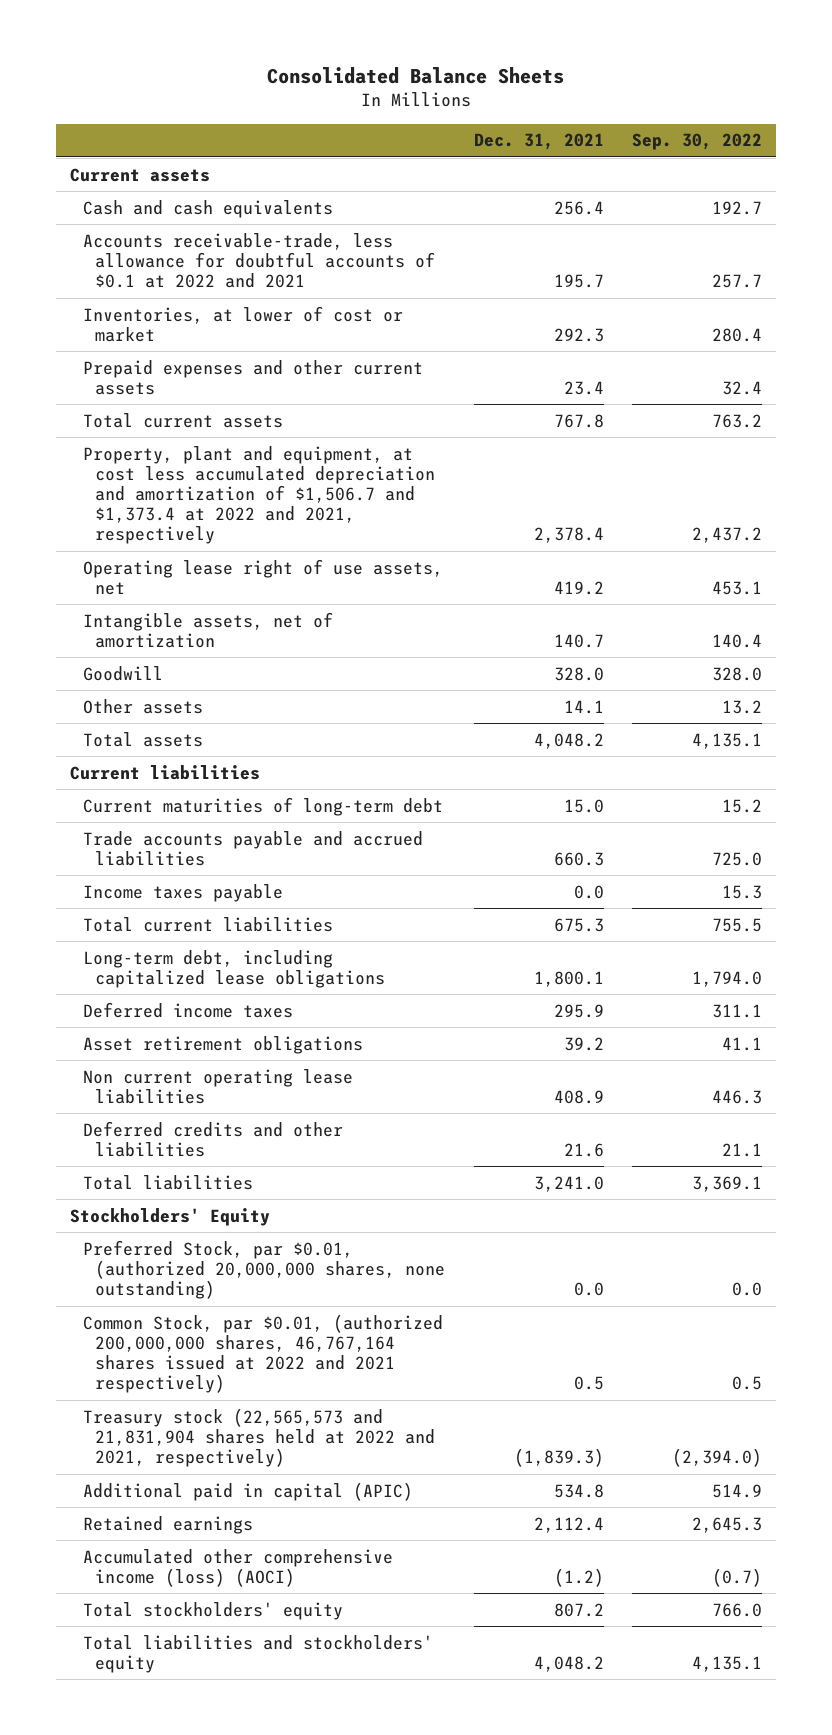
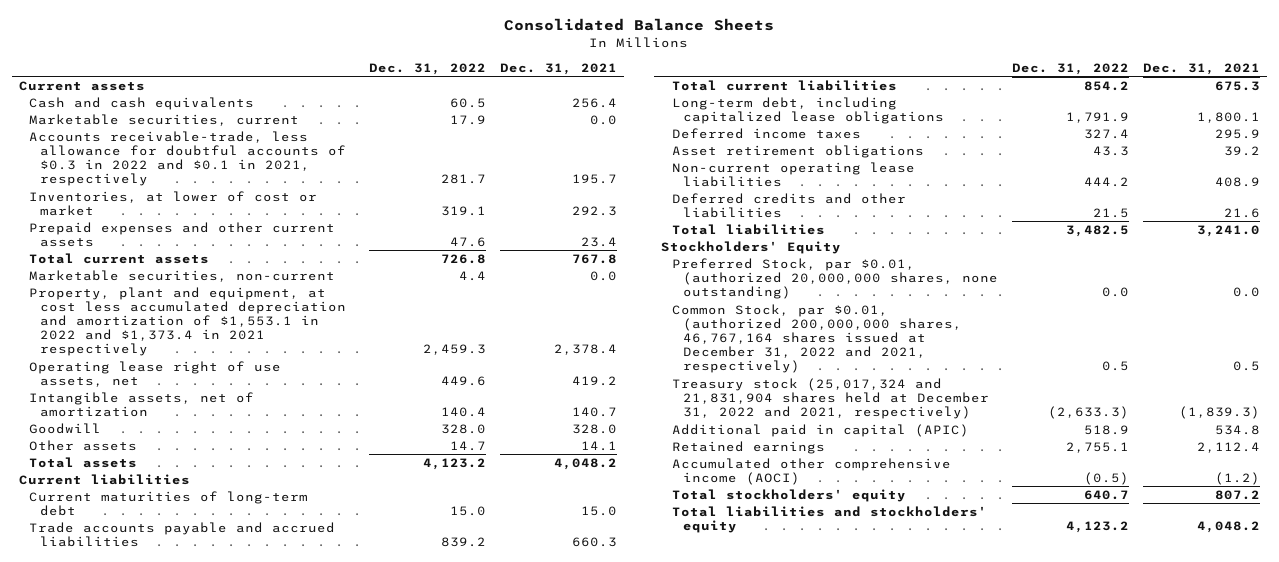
- | Dec. 31, 2021 | Sep. 30, 2022
+ | Dec. 31, 2022 | Dec. 31, 2021
- Accounts receivable-trade, less allowance for doubtful accounts of $0.1 at 2022 and 2021 | 195.7 | 257.7
+ Marketable securities, current | 17.9 | 0.0
+ Accounts receivable-trade, less allowance for doubtful accounts of $0.3 in 2022 and $0.1 in 2021, respectively | 281.7 | 195.7
- Property, plant and equipment, at cost less accumulated depreciation and amortization of $1,506.7 and $1,373.4 at 2022 and 2021, respectively | 2,378.4 | 2,437.2
+ Marketable securities, non-current | 4.4 | 0.0
+ Property, plant and equipment, at cost less accumulated depreciation and amortization of $1,553.1 in 2022 and $1,373.4 in 2021 respectively | 2,459.3 | 2,378.4
- Income taxes payable | 0.0 | 15.3
- Non current operating lease liabilities | 408.9 | 446.3
+ Non-current operating lease liabilities | 444.2 | 408.9
- Common Stock, par $0.01, (authorized 200,000,000 shares, 46,767,164 shares issued at 2022 and 2021 respectively) | 0.5 | 0.5
- Treasury stock (22,565,573 and 21,831,904 shares held at 2022 and 2021, respectively) | (1,839.3) | (2,394.0)
+ Common Stock, par $0.01, (authorized 200,000,000 shares, 46,767,164 shares issued at December 31, 2022 and 2021, respectively) | 0.5 | 0.5
+ Treasury stock (25,017,324 and 21,831,904 shares held at December 31, 2022 and 2021, respectively) | (2,633.3) | (1,839.3)
- Accumulated other comprehensive income (loss) (AOCI) | (1.2) | (0.7)
+ Accumulated other comprehensive income (AOCI) | (0.5) | (1.2)

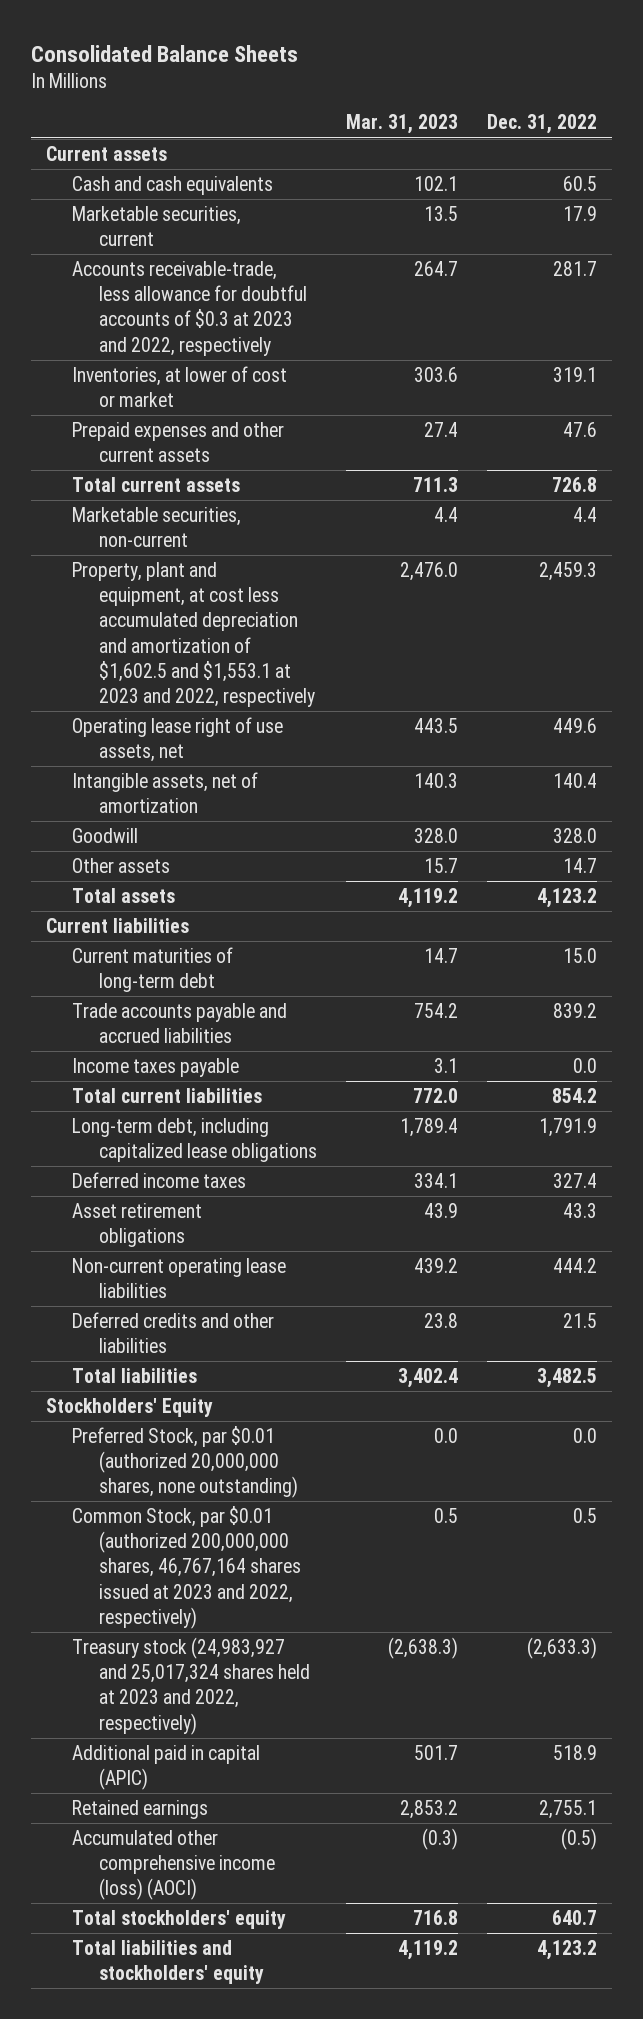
- | Dec. 31, 2022 | Dec. 31, 2021
+ | Mar. 31, 2023 | Dec. 31, 2022
- Accounts receivable-trade, less allowance for doubtful accounts of $0.3 in 2022 and $0.1 in 2021, respectively | 281.7 | 195.7
+ Accounts receivable-trade, less allowance for doubtful accounts of $0.3 at 2023 and 2022, respectively | 264.7 | 281.7
- Property, plant and equipment, at cost less accumulated depreciation and amortization of $1,553.1 in 2022 and $1,373.4 in 2021 respectively | 2,459.3 | 2,378.4
+ Property, plant and equipment, at cost less accumulated depreciation and amortization of $1,602.5 and $1,553.1 at 2023 and 2022, respectively | 2,476.0 | 2,459.3
+ Income taxes payable | 3.1 | 0.0
- Preferred Stock, par $0.01, (authorized 20,000,000 shares, none outstanding) | 0.0 | 0.0
- Common Stock, par $0.01, (authorized 200,000,000 shares, 46,767,164 shares issued at December 31, 2022 and 2021, respectively) | 0.5 | 0.5
- Treasury stock (25,017,324 and 21,831,904 shares held at December 31, 2022 and 2021, respectively) | (2,633.3) | (1,839.3)
+ Preferred Stock, par $0.01 (authorized 20,000,000 shares, none outstanding) | 0.0 | 0.0
+ Common Stock, par $0.01 (authorized 200,000,000 shares, 46,767,164 shares issued at 2023 and 2022, respectively) | 0.5 | 0.5
+ Treasury stock (24,983,927 and 25,017,324 shares held at 2023 and 2022, respectively) | (2,638.3) | (2,633.3)
- Accumulated other comprehensive income (AOCI) | (0.5) | (1.2)
+ Accumulated other comprehensive income (loss) (AOCI) | (0.3) | (0.5)

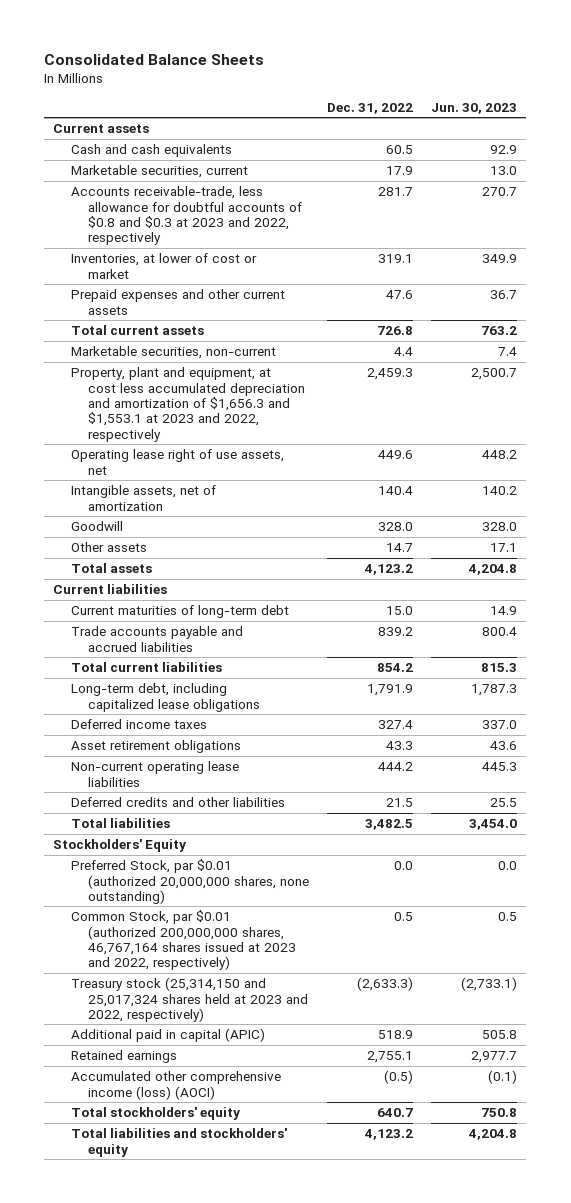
- | Mar. 31, 2023 | Dec. 31, 2022
+ | Dec. 31, 2022 | Jun. 30, 2023
- Accounts receivable-trade, less allowance for doubtful accounts of $0.3 at 2023 and 2022, respectively | 264.7 | 281.7
+ Accounts receivable-trade, less allowance for doubtful accounts of $0.8 and $0.3 at 2023 and 2022, respectively | 281.7 | 270.7
- Property, plant and equipment, at cost less accumulated depreciation and amortization of $1,602.5 and $1,553.1 at 2023 and 2022, respectively | 2,476.0 | 2,459.3
+ Property, plant and equipment, at cost less accumulated depreciation and amortization of $1,656.3 and $1,553.1 at 2023 and 2022, respectively | 2,459.3 | 2,500.7
- Income taxes payable | 3.1 | 0.0
- Treasury stock (24,983,927 and 25,017,324 shares held at 2023 and 2022, respectively) | (2,638.3) | (2,633.3)
+ Treasury stock (25,314,150 and 25,017,324 shares held at 2023 and 2022, respectively) | (2,633.3) | (2,733.1)

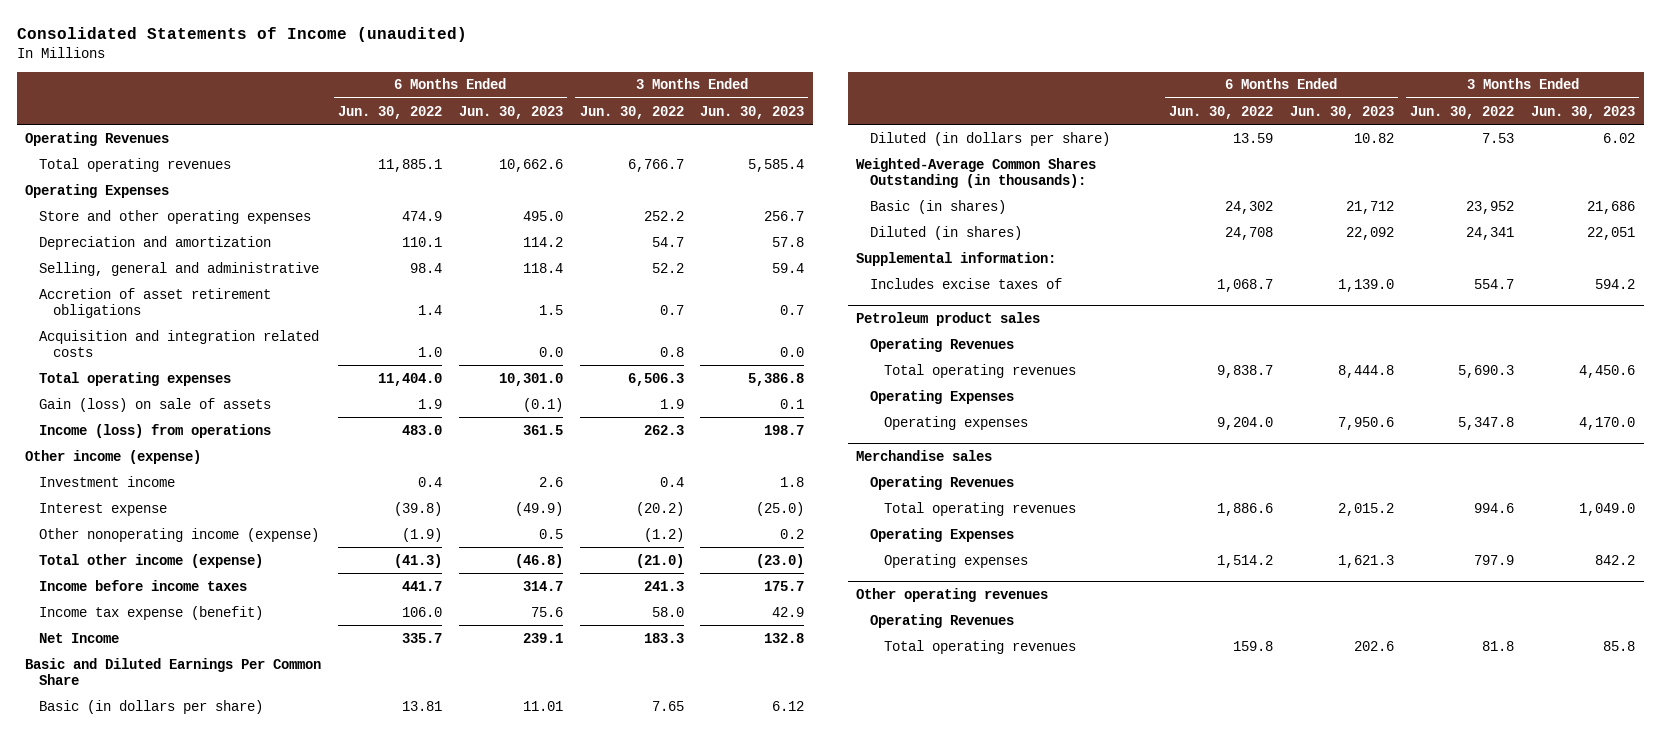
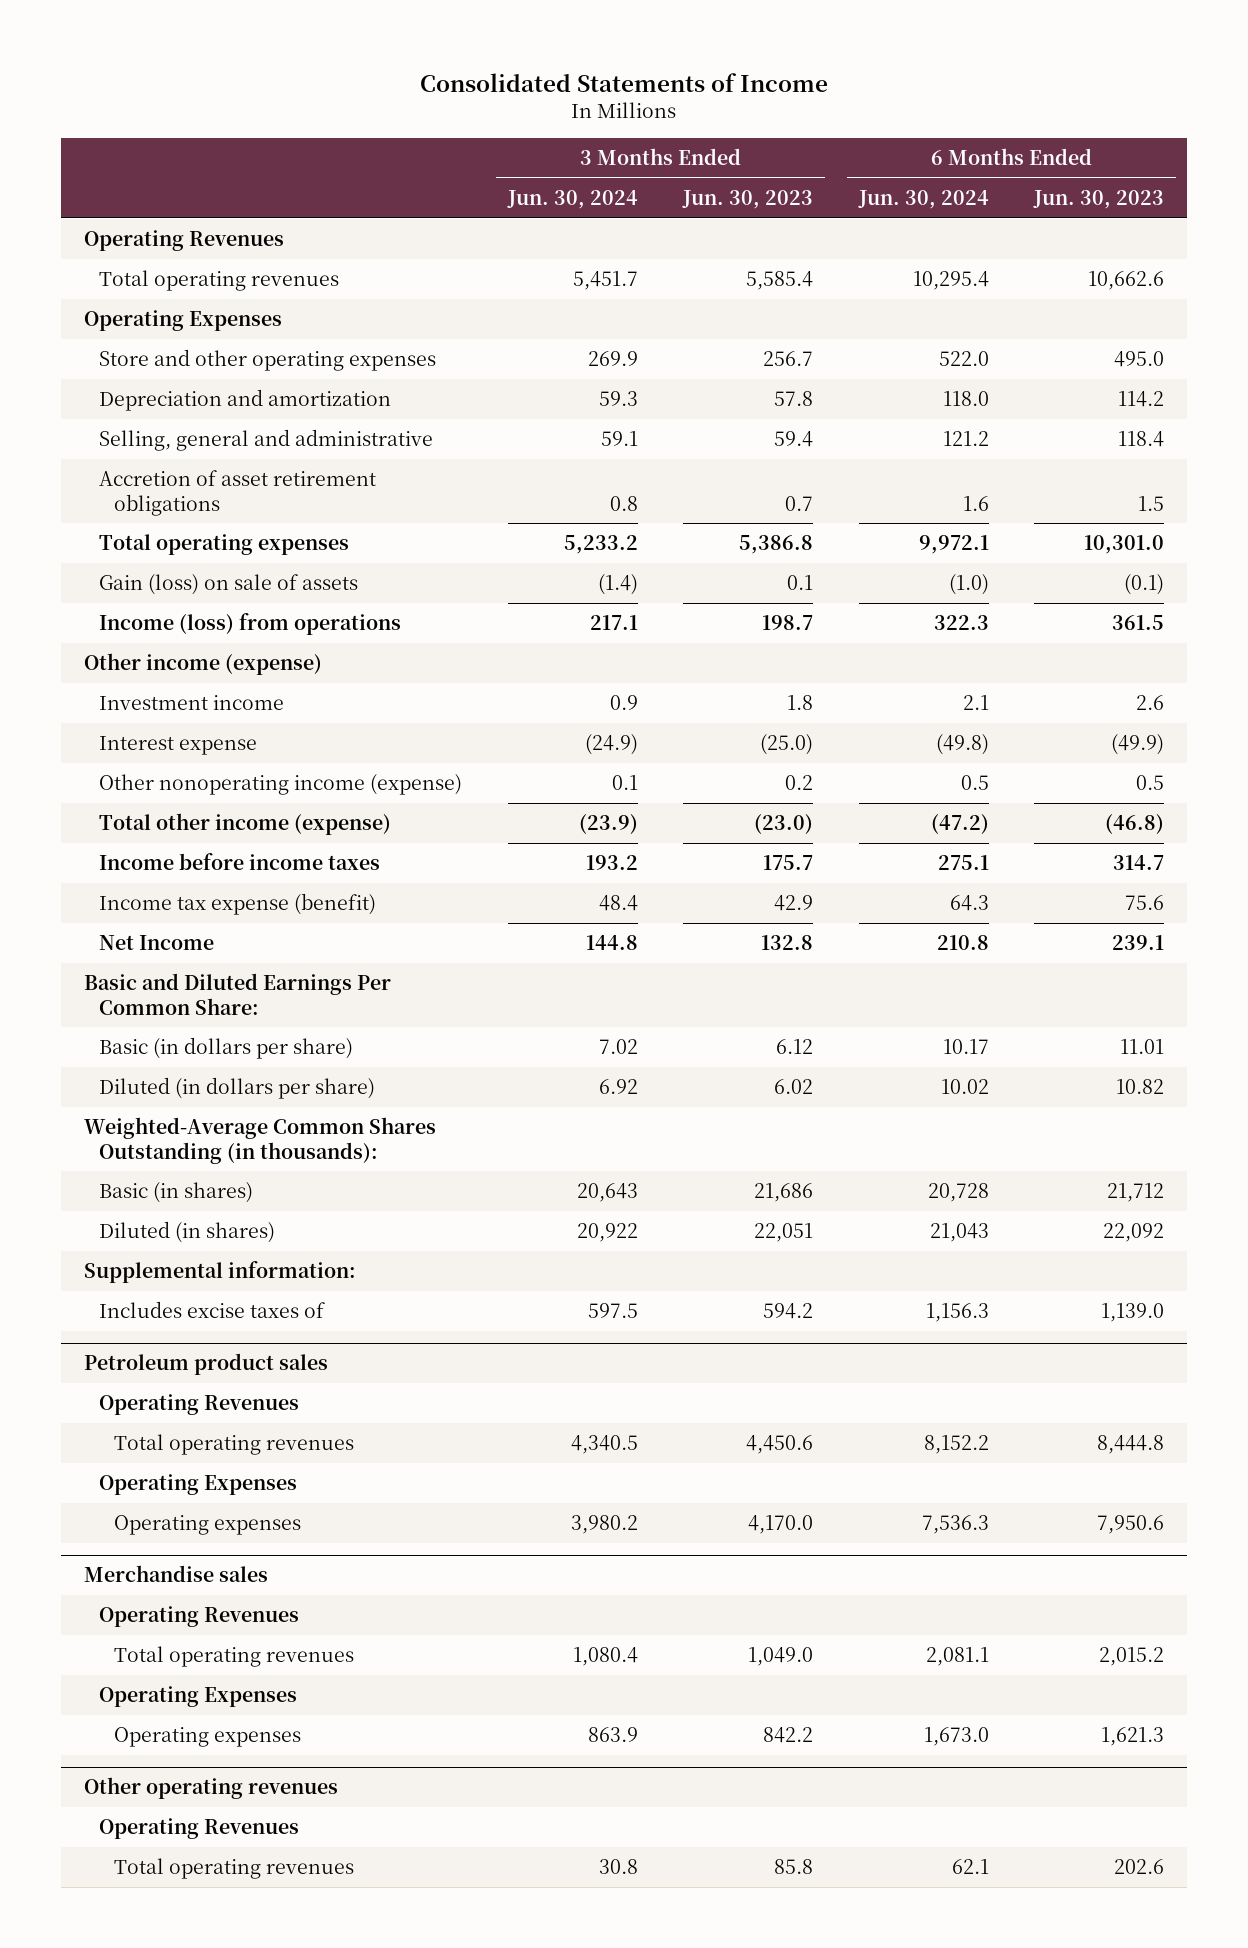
- Consolidated Statements of Income (unaudited)
+ Consolidated Statements of Income
- | 6 Months Ended Jun. 30, 2022 | 6 Months Ended Jun. 30, 2023 | 3 Months Ended Jun. 30, 2022 | 3 Months Ended Jun. 30, 2023
+ | 3 Months Ended Jun. 30, 2024 | 3 Months Ended Jun. 30, 2023 | 6 Months Ended Jun. 30, 2024 | 6 Months Ended Jun. 30, 2023
- Acquisition and integration related costs | 1.0 | 0.0 | 0.8 | 0.0
- Basic and Diluted Earnings Per Common Share
+ Basic and Diluted Earnings Per Common Share:

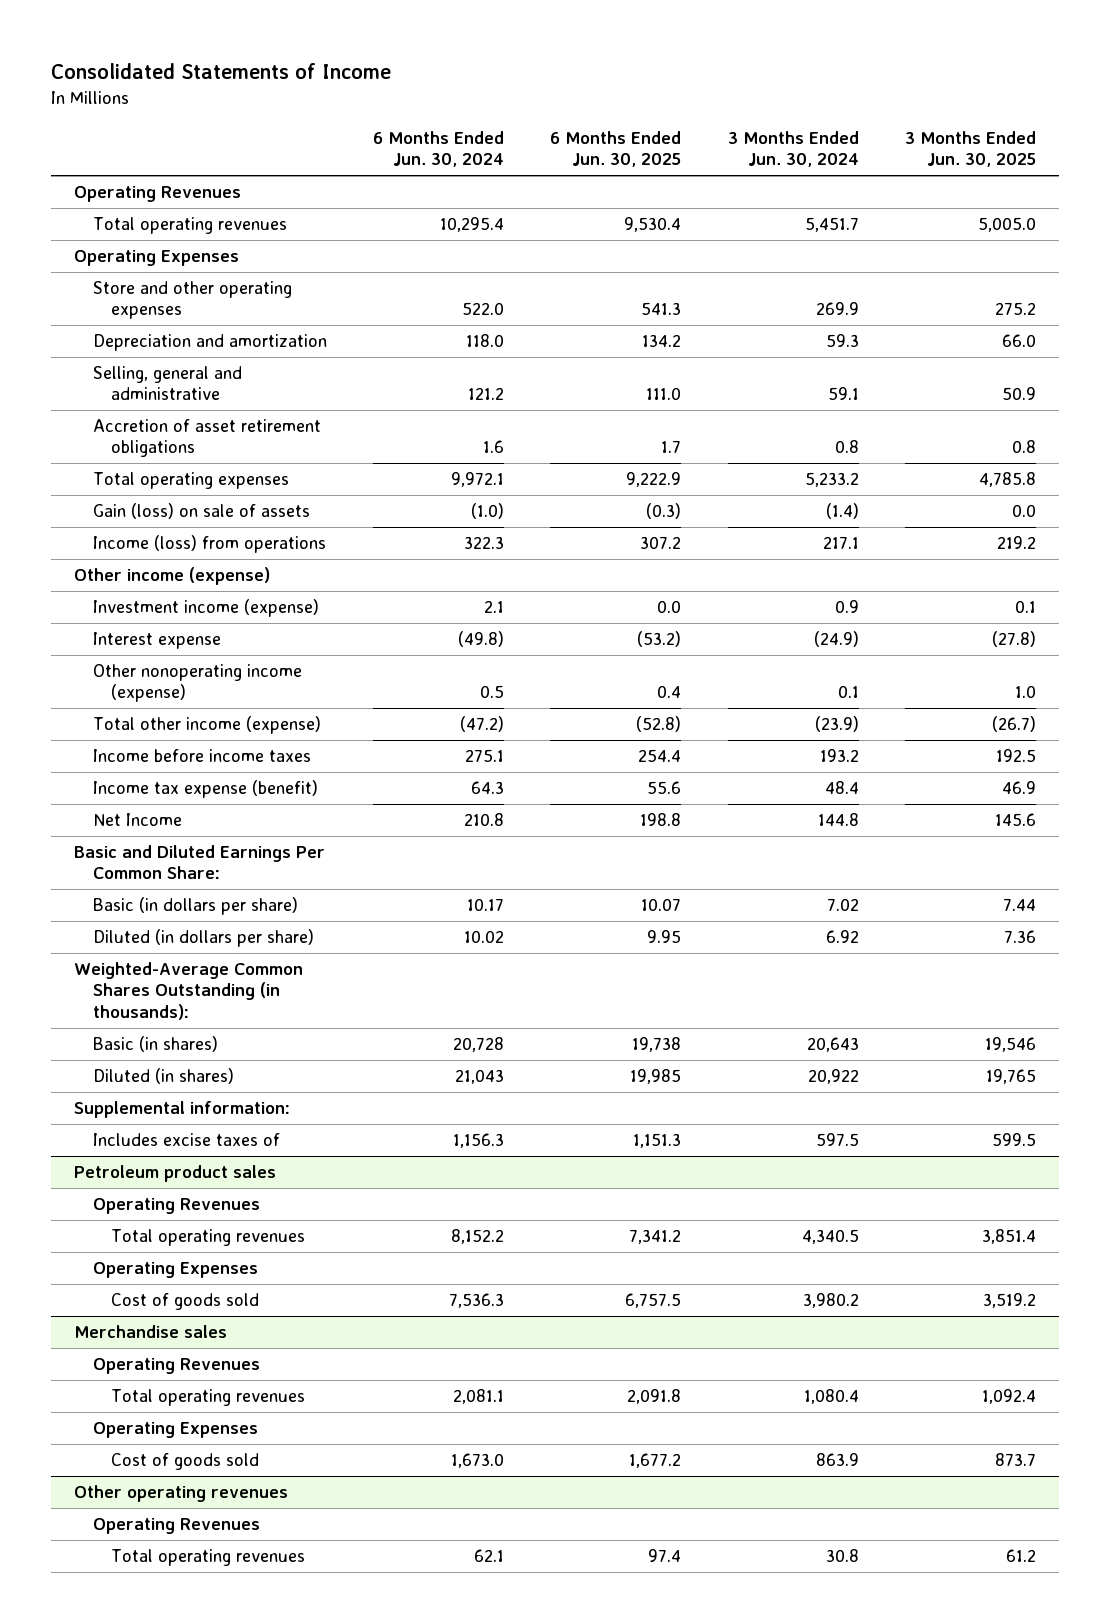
- | 3 Months Ended Jun. 30, 2024 | 3 Months Ended Jun. 30, 2023 | 6 Months Ended Jun. 30, 2024 | 6 Months Ended Jun. 30, 2023
+ | 6 Months Ended Jun. 30, 2024 | 6 Months Ended Jun. 30, 2025 | 3 Months Ended Jun. 30, 2024 | 3 Months Ended Jun. 30, 2025
- Investment income | 0.9 | 1.8 | 2.1 | 2.6
+ Investment income (expense) | 2.1 | 0.0 | 0.9 | 0.1
@ Petroleum product sales
- Operating expenses | 3,980.2 | 4,170.0 | 7,536.3 | 7,950.6
+ Cost of goods sold | 7,536.3 | 6,757.5 | 3,980.2 | 3,519.2
@ Merchandise sales
- Operating expenses | 863.9 | 842.2 | 1,673.0 | 1,621.3
+ Cost of goods sold | 1,673.0 | 1,677.2 | 863.9 | 873.7

